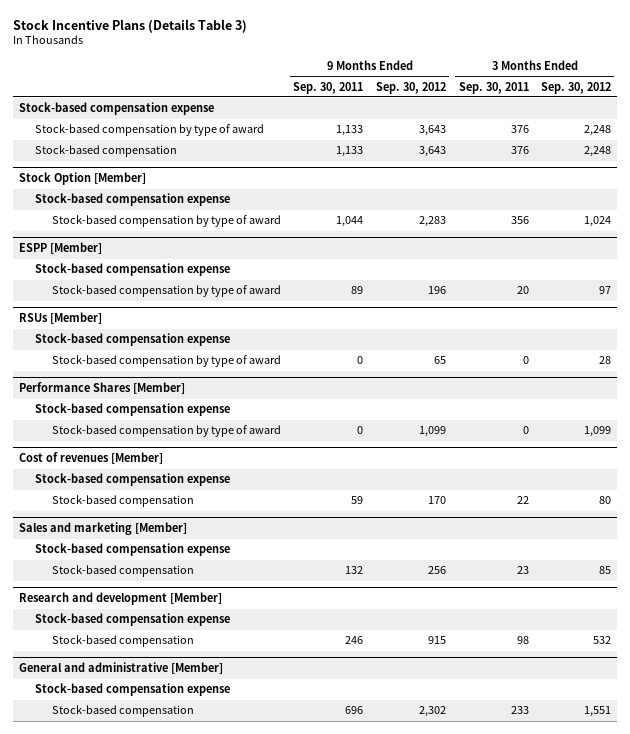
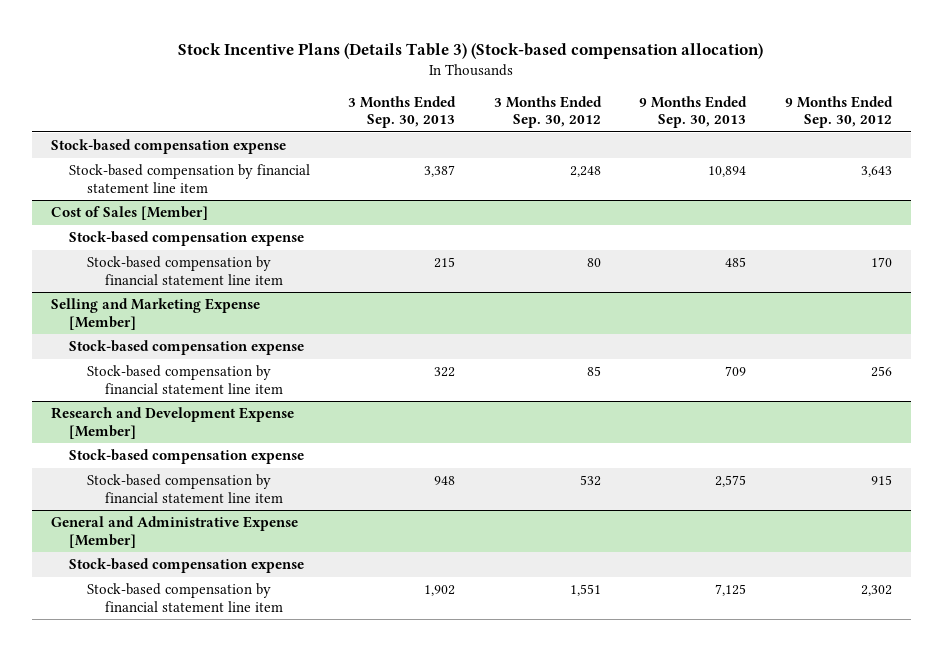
- Stock Incentive Plans (Details Table 3)
+ Stock Incentive Plans (Details Table 3) (Stock-based compensation allocation)
- | 9 Months Ended Sep. 30, 2011 | 9 Months Ended Sep. 30, 2012 | 3 Months Ended Sep. 30, 2011 | 3 Months Ended Sep. 30, 2012
+ | 3 Months Ended Sep. 30, 2013 | 3 Months Ended Sep. 30, 2012 | 9 Months Ended Sep. 30, 2013 | 9 Months Ended Sep. 30, 2012
- Stock-based compensation by type of award | 1,133 | 3,643 | 376 | 2,248
- Stock-based compensation | 1,133 | 3,643 | 376 | 2,248
- Stock Option [Member]
- Stock-based compensation expense
- Stock-based compensation by type of award | 1,044 | 2,283 | 356 | 1,024
- ESPP [Member]
- Stock-based compensation expense
- Stock-based compensation by type of award | 89 | 196 | 20 | 97
- RSUs [Member]
- Stock-based compensation expense
- Stock-based compensation by type of award | 0 | 65 | 0 | 28
- Performance Shares [Member]
- Stock-based compensation expense
- Stock-based compensation by type of award | 0 | 1,099 | 0 | 1,099
- Cost of revenues [Member]
+ Stock-based compensation by financial statement line item | 3,387 | 2,248 | 10,894 | 3,643
+ Cost of Sales [Member]
- Stock-based compensation | 59 | 170 | 22 | 80
- Sales and marketing [Member]
+ Stock-based compensation by financial statement line item | 215 | 80 | 485 | 170
+ Selling and Marketing Expense [Member]
- Stock-based compensation | 132 | 256 | 23 | 85
- Research and development [Member]
+ Stock-based compensation by financial statement line item | 322 | 85 | 709 | 256
+ Research and Development Expense [Member]
- Stock-based compensation | 246 | 915 | 98 | 532
- General and administrative [Member]
+ Stock-based compensation by financial statement line item | 948 | 532 | 2,575 | 915
+ General and Administrative Expense [Member]
- Stock-based compensation | 696 | 2,302 | 233 | 1,551
+ Stock-based compensation by financial statement line item | 1,902 | 1,551 | 7,125 | 2,302

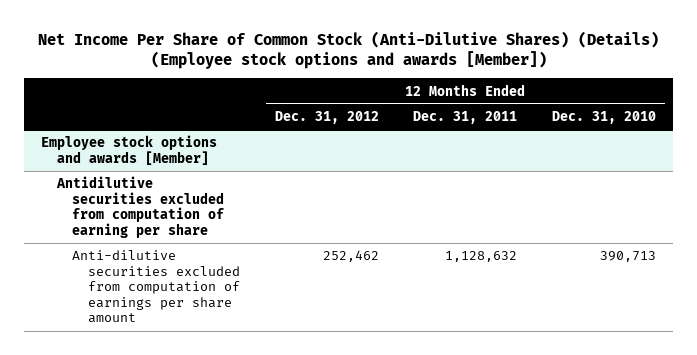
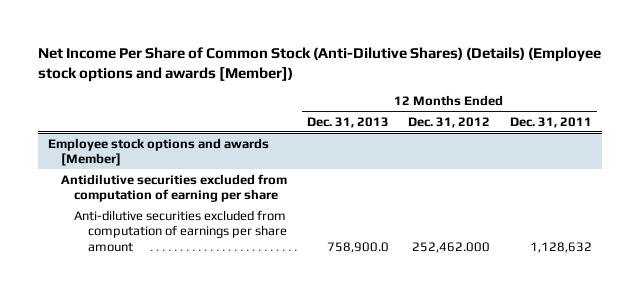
- | 12 Months Ended Dec. 31, 2012 | 12 Months Ended Dec. 31, 2011 | 12 Months Ended Dec. 31, 2010
+ | 12 Months Ended Dec. 31, 2013 | 12 Months Ended Dec. 31, 2012 | 12 Months Ended Dec. 31, 2011
@ Employee stock options and awards [Member]
- Anti-dilutive securities excluded from computation of earnings per share amount | 252,462 | 1,128,632 | 390,713
+ Anti-dilutive securities excluded from computation of earnings per share amount | 758,900.0 | 252,462.000 | 1,128,632

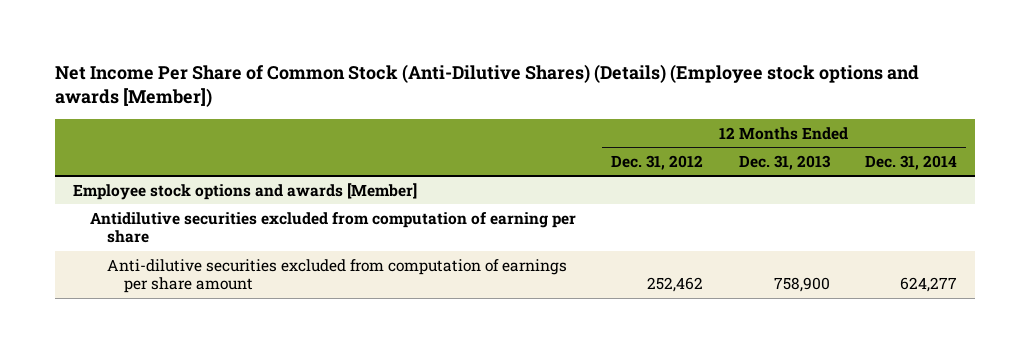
- | 12 Months Ended Dec. 31, 2013 | 12 Months Ended Dec. 31, 2012 | 12 Months Ended Dec. 31, 2011
+ | 12 Months Ended Dec. 31, 2012 | 12 Months Ended Dec. 31, 2013 | 12 Months Ended Dec. 31, 2014
@ Employee stock options and awards [Member]
- Anti-dilutive securities excluded from computation of earnings per share amount | 758,900.0 | 252,462.000 | 1,128,632
+ Anti-dilutive securities excluded from computation of earnings per share amount | 252,462 | 758,900 | 624,277

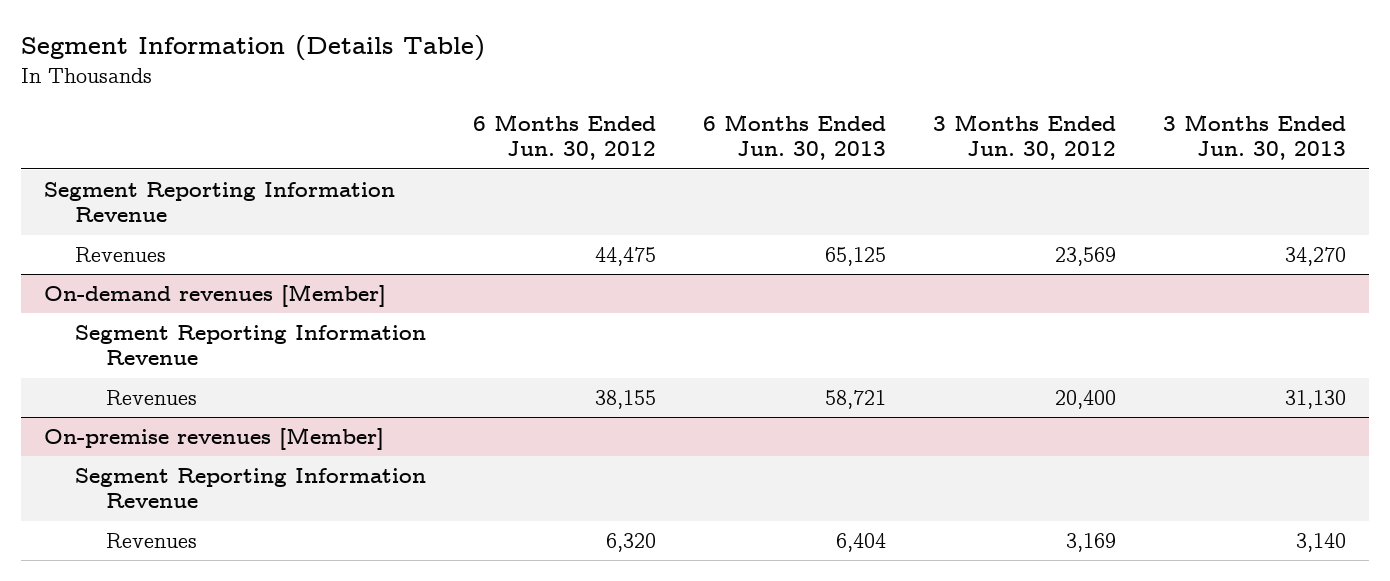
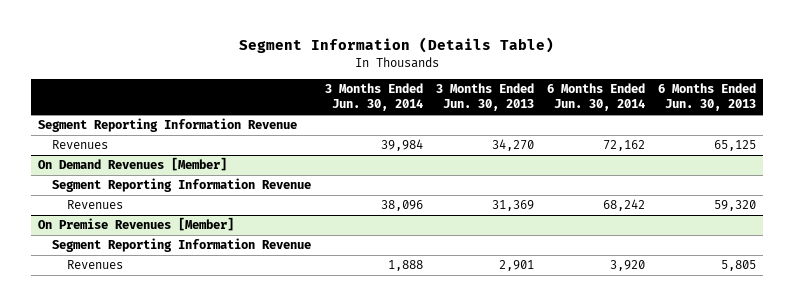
- | 6 Months Ended Jun. 30, 2012 | 6 Months Ended Jun. 30, 2013 | 3 Months Ended Jun. 30, 2012 | 3 Months Ended Jun. 30, 2013
+ | 3 Months Ended Jun. 30, 2014 | 3 Months Ended Jun. 30, 2013 | 6 Months Ended Jun. 30, 2014 | 6 Months Ended Jun. 30, 2013
- On-demand revenues [Member]
+ On Demand Revenues [Member]
- Revenues | 38,155 | 58,721 | 20,400 | 31,130
- On-premise revenues [Member]
+ Revenues | 38,096 | 31,369 | 68,242 | 59,320
+ On Premise Revenues [Member]
- Revenues | 6,320 | 6,404 | 3,169 | 3,140
+ Revenues | 1,888 | 2,901 | 3,920 | 5,805

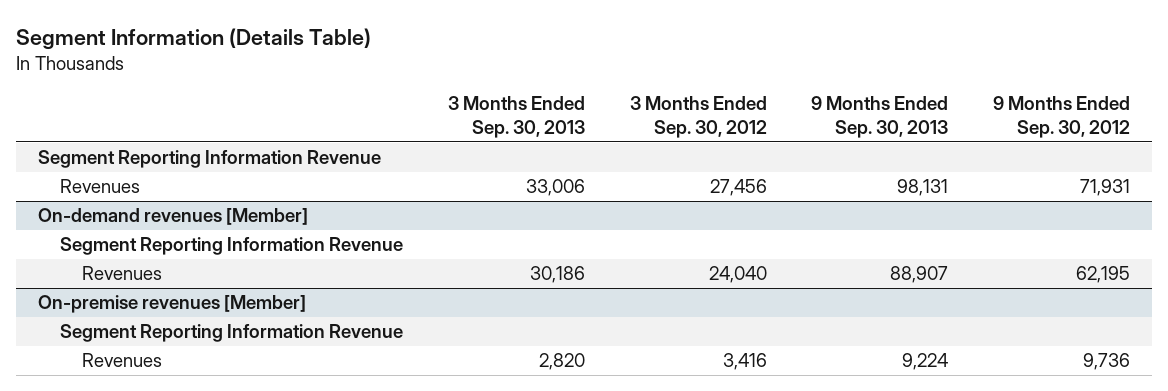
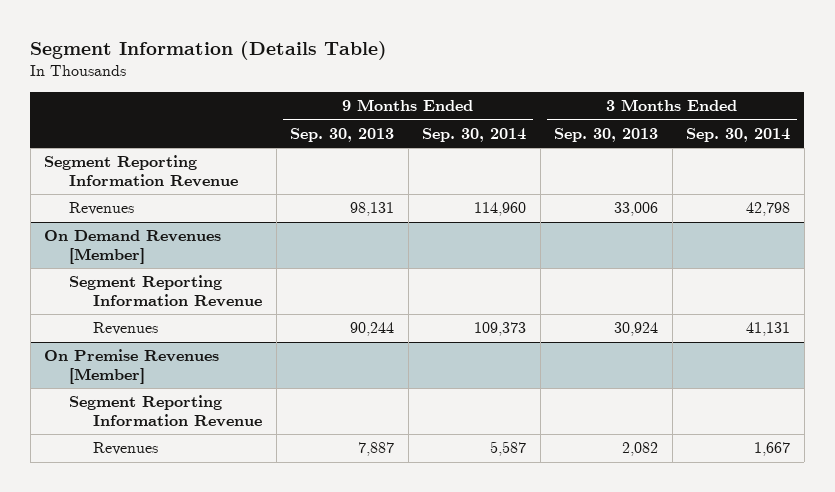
- | 3 Months Ended Sep. 30, 2013 | 3 Months Ended Sep. 30, 2012 | 9 Months Ended Sep. 30, 2013 | 9 Months Ended Sep. 30, 2012
+ | 9 Months Ended Sep. 30, 2013 | 9 Months Ended Sep. 30, 2014 | 3 Months Ended Sep. 30, 2013 | 3 Months Ended Sep. 30, 2014
- On-demand revenues [Member]
+ On Demand Revenues [Member]
- Revenues | 30,186 | 24,040 | 88,907 | 62,195
- On-premise revenues [Member]
+ Revenues | 90,244 | 109,373 | 30,924 | 41,131
+ On Premise Revenues [Member]
- Revenues | 2,820 | 3,416 | 9,224 | 9,736
+ Revenues | 7,887 | 5,587 | 2,082 | 1,667

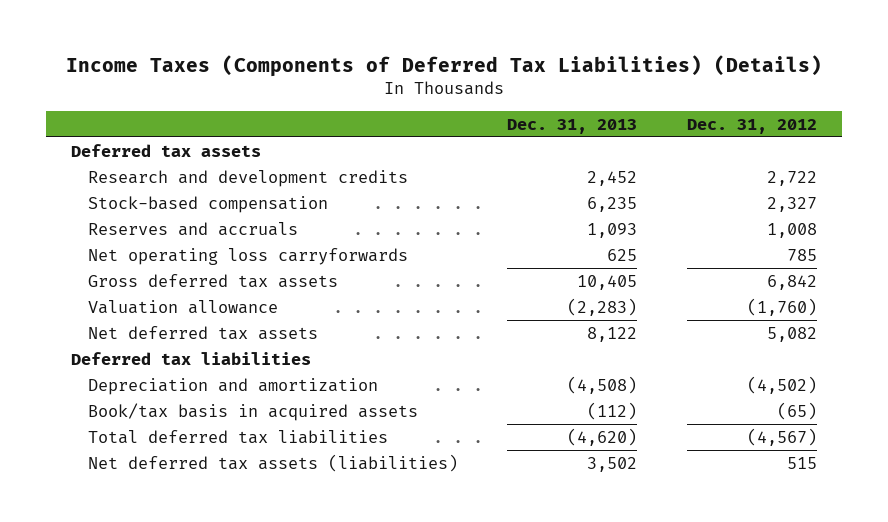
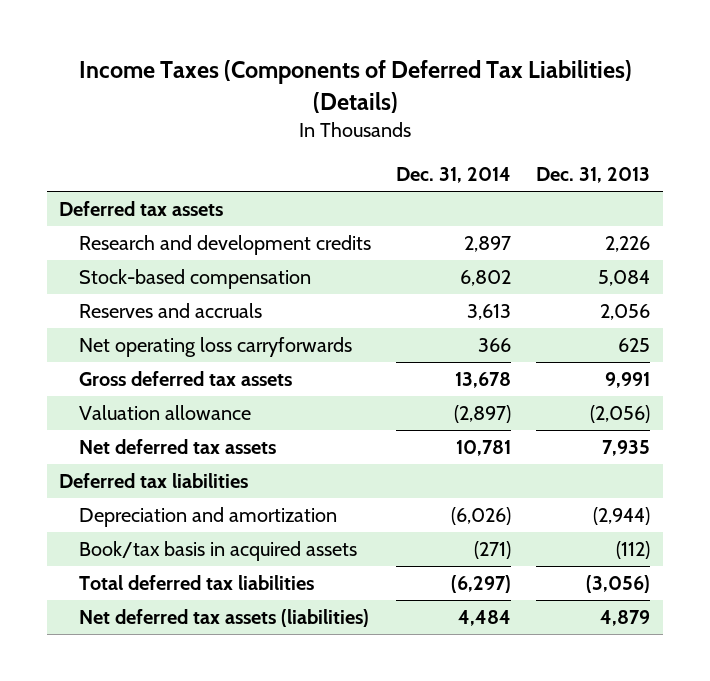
- | Dec. 31, 2013 | Dec. 31, 2012
+ | Dec. 31, 2014 | Dec. 31, 2013
- Research and development credits | 2,452 | 2,722
- Stock-based compensation | 6,235 | 2,327
- Reserves and accruals | 1,093 | 1,008
+ Research and development credits | 2,897 | 2,226
+ Stock-based compensation | 6,802 | 5,084
+ Reserves and accruals | 3,613 | 2,056
- Gross deferred tax assets | 10,405 | 6,842
- Valuation allowance | (2,283) | (1,760)
- Net deferred tax assets | 8,122 | 5,082
+ Gross deferred tax assets | 13,678 | 9,991
+ Valuation allowance | (2,897) | (2,056)
+ Net deferred tax assets | 10,781 | 7,935
- Depreciation and amortization | (4,508) | (4,502)
+ Depreciation and amortization | (6,026) | (2,944)
- Total deferred tax liabilities | (4,620) | (4,567)
- Net deferred tax assets (liabilities) | 3,502 | 515
+ Total deferred tax liabilities | (6,297) | (3,056)
+ Net deferred tax assets (liabilities) | 4,484 | 4,879

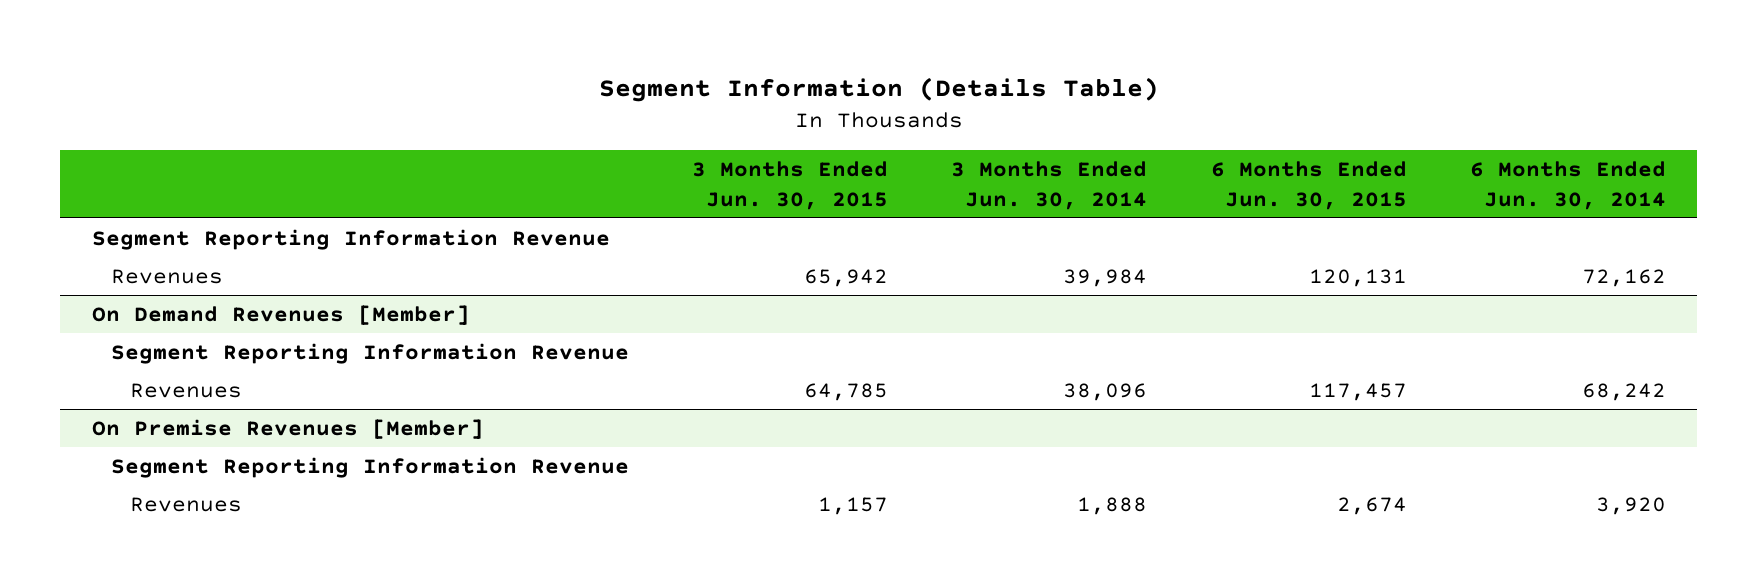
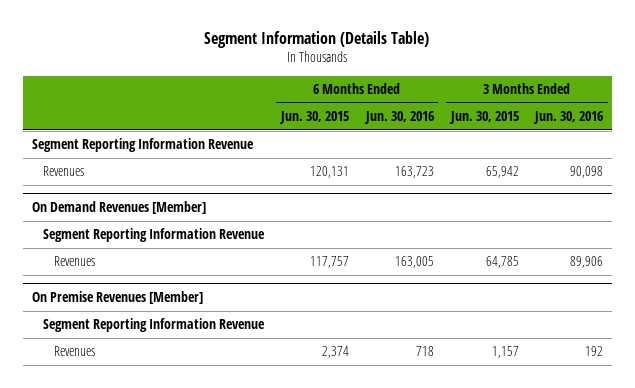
- | 3 Months Ended Jun. 30, 2015 | 3 Months Ended Jun. 30, 2014 | 6 Months Ended Jun. 30, 2015 | 6 Months Ended Jun. 30, 2014
+ | 6 Months Ended Jun. 30, 2015 | 6 Months Ended Jun. 30, 2016 | 3 Months Ended Jun. 30, 2015 | 3 Months Ended Jun. 30, 2016
@ On Demand Revenues [Member]
- Revenues | 64,785 | 38,096 | 117,457 | 68,242
+ Revenues | 117,757 | 163,005 | 64,785 | 89,906
@ On Premise Revenues [Member]
- Revenues | 1,157 | 1,888 | 2,674 | 3,920
+ Revenues | 2,374 | 718 | 1,157 | 192

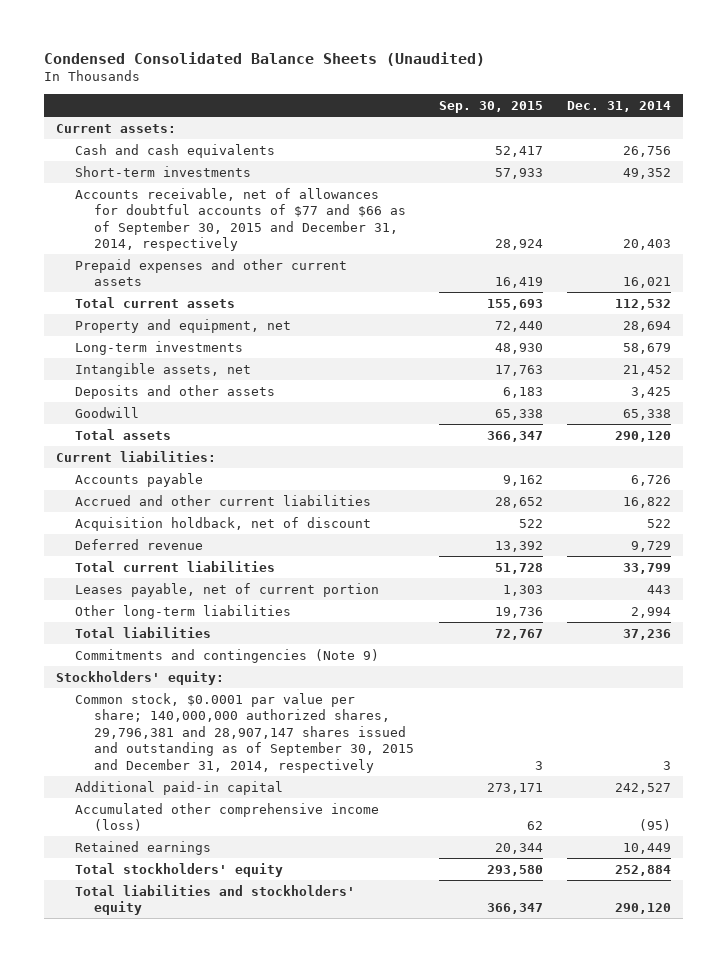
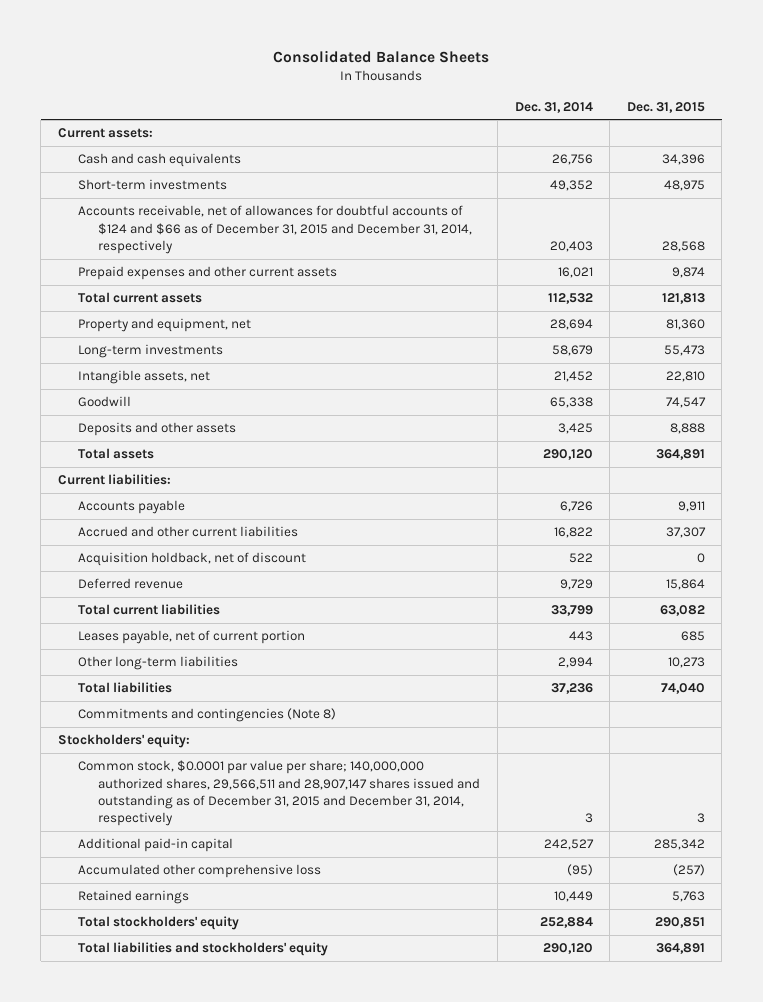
- Condensed Consolidated Balance Sheets (Unaudited)
+ Consolidated Balance Sheets
- | Sep. 30, 2015 | Dec. 31, 2014
+ | Dec. 31, 2014 | Dec. 31, 2015
- Accounts receivable, net of allowances for doubtful accounts of $77 and $66 as of September 30, 2015 and December 31, 2014, respectively | 28,924 | 20,403
+ Accounts receivable, net of allowances for doubtful accounts of $124 and $66 as of December 31, 2015 and December 31, 2014, respectively | 20,403 | 28,568
moved down: Deposits and other assets | 3,425 | 8,888
- Commitments and contingencies (Note 9)
+ Commitments and contingencies (Note 8)
- Common stock, $0.0001 par value per share; 140,000,000 authorized shares, 29,796,381 and 28,907,147 shares issued and outstanding as of September 30, 2015 and December 31, 2014, respectively | 3 | 3
+ Common stock, $0.0001 par value per share; 140,000,000 authorized shares, 29,566,511 and 28,907,147 shares issued and outstanding as of December 31, 2015 and December 31, 2014, respectively | 3 | 3
- Accumulated other comprehensive income (loss) | 62 | (95)
+ Accumulated other comprehensive loss | (95) | (257)

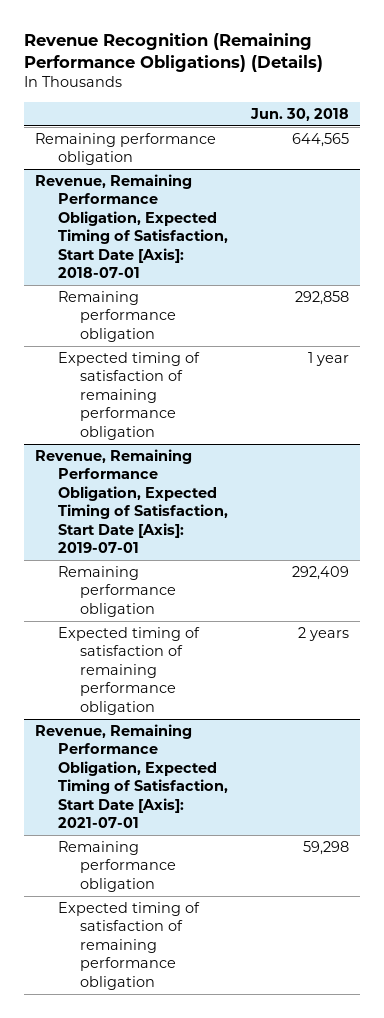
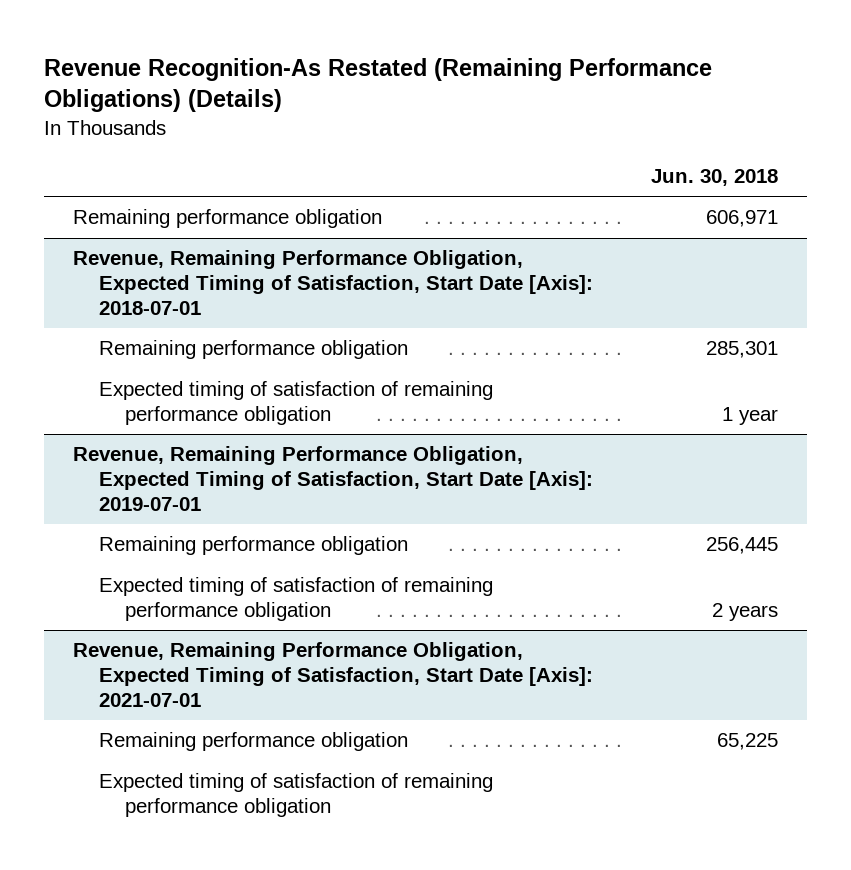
- Revenue Recognition (Remaining Performance Obligations) (Details)
+ Revenue Recognition-As Restated (Remaining Performance Obligations) (Details)
- Remaining performance obligation | 644,565
+ Remaining performance obligation | 606,971
@ Revenue, Remaining Performance Obligation, Expected Timing of Satisfaction, Start Date [Axis]: 2018-07-01
- Remaining performance obligation | 292,858
+ Remaining performance obligation | 285,301
@ Revenue, Remaining Performance Obligation, Expected Timing of Satisfaction, Start Date [Axis]: 2019-07-01
- Remaining performance obligation | 292,409
+ Remaining performance obligation | 256,445
@ Revenue, Remaining Performance Obligation, Expected Timing of Satisfaction, Start Date [Axis]: 2021-07-01
- Remaining performance obligation | 59,298
+ Remaining performance obligation | 65,225

